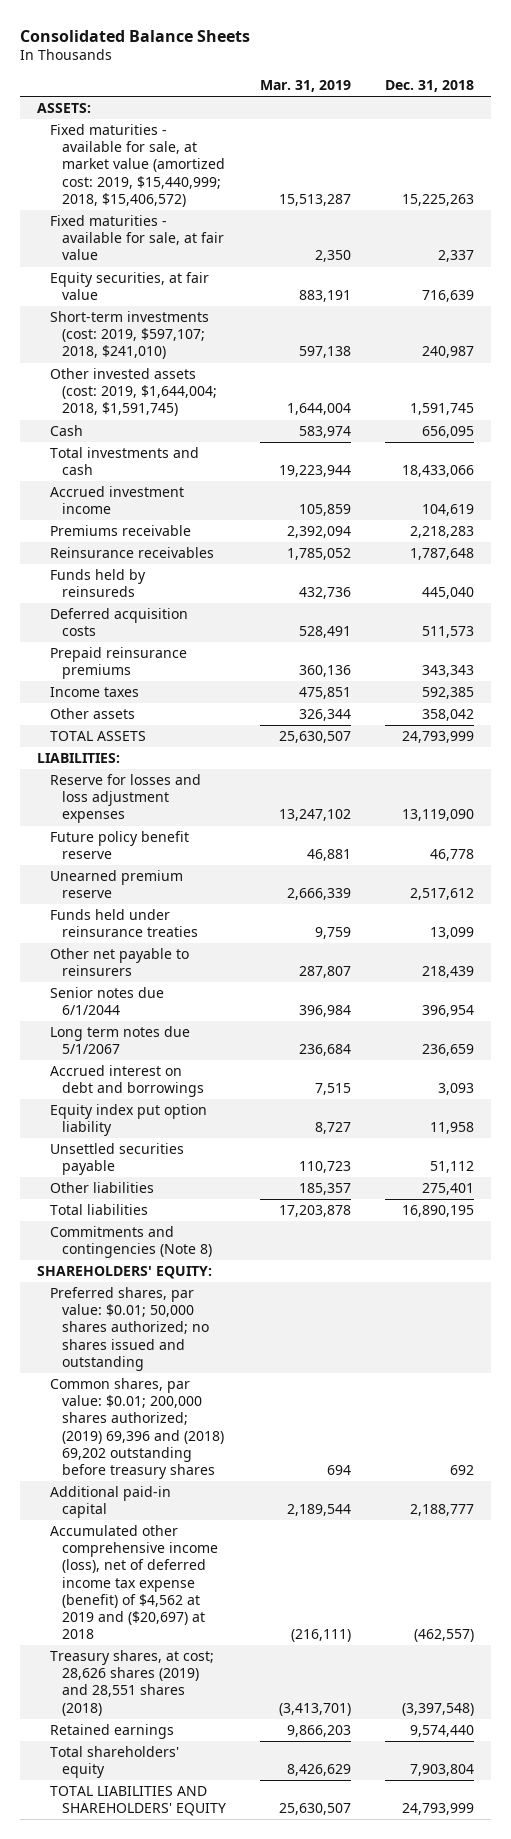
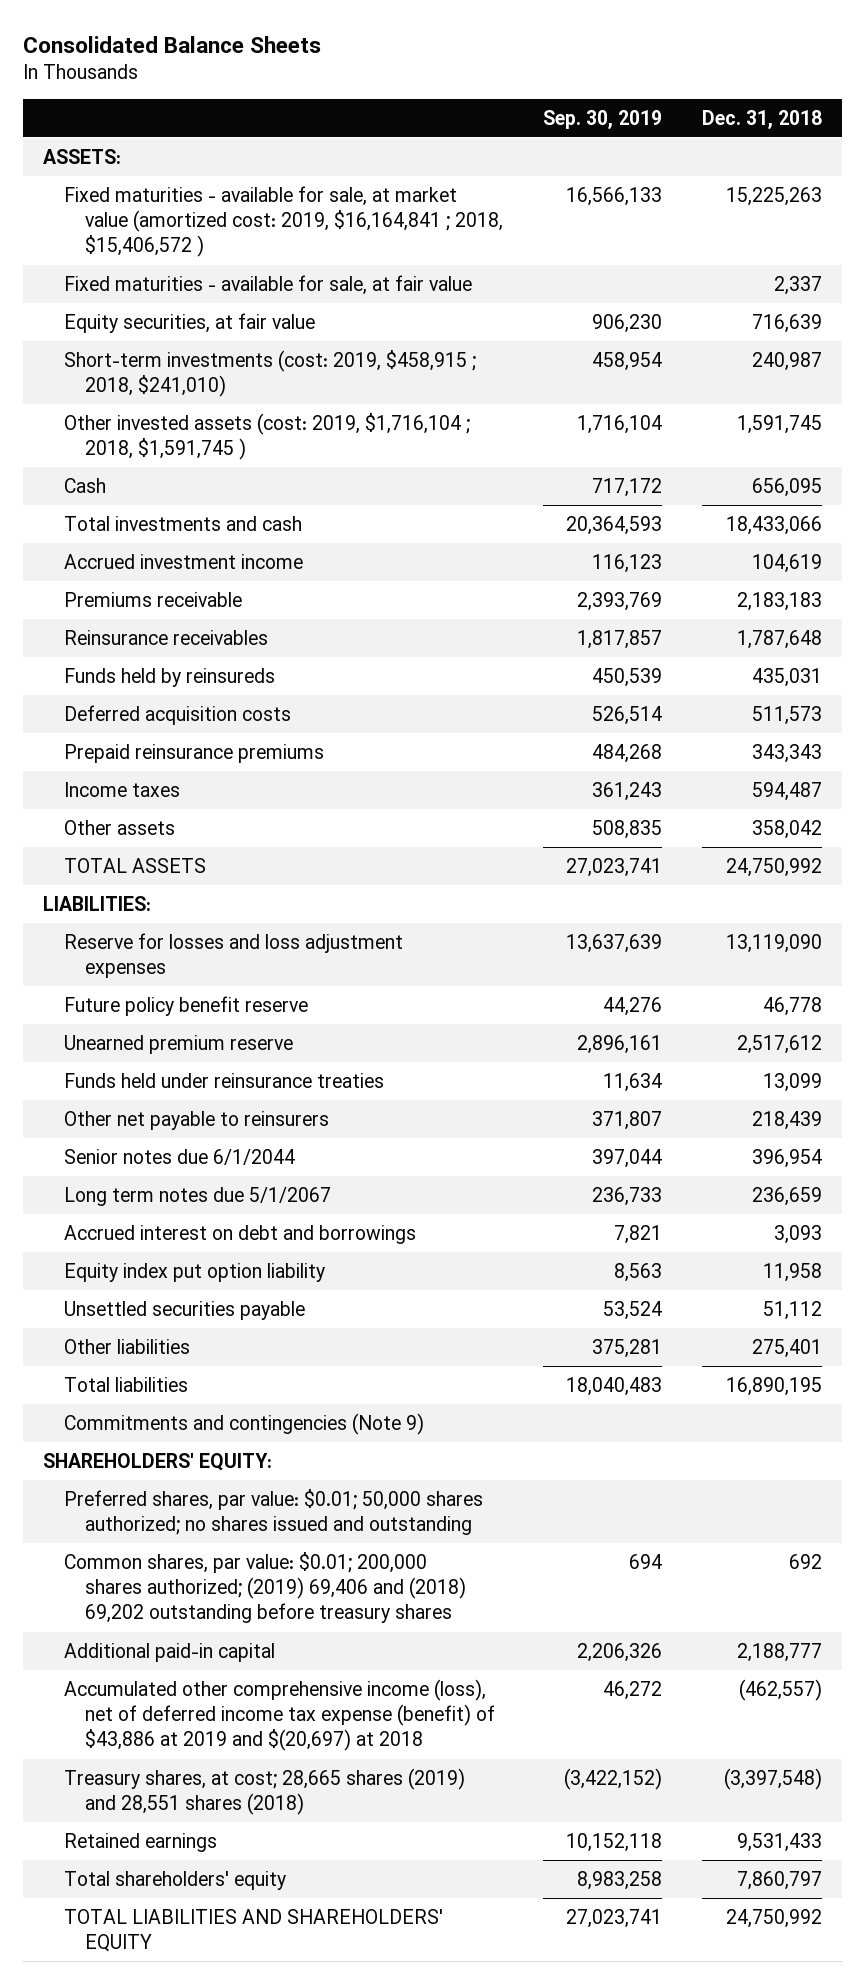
- | Mar. 31, 2019 | Dec. 31, 2018
+ | Sep. 30, 2019 | Dec. 31, 2018
- Fixed maturities - available for sale, at market value (amortized cost: 2019, $15,440,999; 2018, $15,406,572) | 15,513,287 | 15,225,263
+ Fixed maturities - available for sale, at market value (amortized cost: 2019, $16,164,841 ; 2018, $15,406,572 ) | 16,566,133 | 15,225,263
- Short-term investments (cost: 2019, $597,107; 2018, $241,010) | 597,138 | 240,987
- Other invested assets (cost: 2019, $1,644,004; 2018, $1,591,745) | 1,644,004 | 1,591,745
+ Short-term investments (cost: 2019, $458,915 ; 2018, $241,010) | 458,954 | 240,987
+ Other invested assets (cost: 2019, $1,716,104 ; 2018, $1,591,745 ) | 1,716,104 | 1,591,745
- Premiums receivable | 2,392,094 | 2,218,283
+ Premiums receivable | 2,393,769 | 2,183,183
- Funds held by reinsureds | 432,736 | 445,040
+ Funds held by reinsureds | 450,539 | 435,031
- Income taxes | 475,851 | 592,385
+ Income taxes | 361,243 | 594,487
- TOTAL ASSETS | 25,630,507 | 24,793,999
+ TOTAL ASSETS | 27,023,741 | 24,750,992
- Commitments and contingencies (Note 8)
+ Commitments and contingencies (Note 9)
- Common shares, par value: $0.01; 200,000 shares authorized; (2019) 69,396 and (2018) 69,202 outstanding before treasury shares | 694 | 692
+ Common shares, par value: $0.01; 200,000 shares authorized; (2019) 69,406 and (2018) 69,202 outstanding before treasury shares | 694 | 692
- Accumulated other comprehensive income (loss), net of deferred income tax expense (benefit) of $4,562 at 2019 and ($20,697) at 2018 | (216,111) | (462,557)
- Treasury shares, at cost; 28,626 shares (2019) and 28,551 shares (2018) | (3,413,701) | (3,397,548)
- Retained earnings | 9,866,203 | 9,574,440
- Total shareholders' equity | 8,426,629 | 7,903,804
- TOTAL LIABILITIES AND SHAREHOLDERS' EQUITY | 25,630,507 | 24,793,999
+ Accumulated other comprehensive income (loss), net of deferred income tax expense (benefit) of $43,886 at 2019 and $(20,697) at 2018 | 46,272 | (462,557)
+ Treasury shares, at cost; 28,665 shares (2019) and 28,551 shares (2018) | (3,422,152) | (3,397,548)
+ Retained earnings | 10,152,118 | 9,531,433
+ Total shareholders' equity | 8,983,258 | 7,860,797
+ TOTAL LIABILITIES AND SHAREHOLDERS' EQUITY | 27,023,741 | 24,750,992

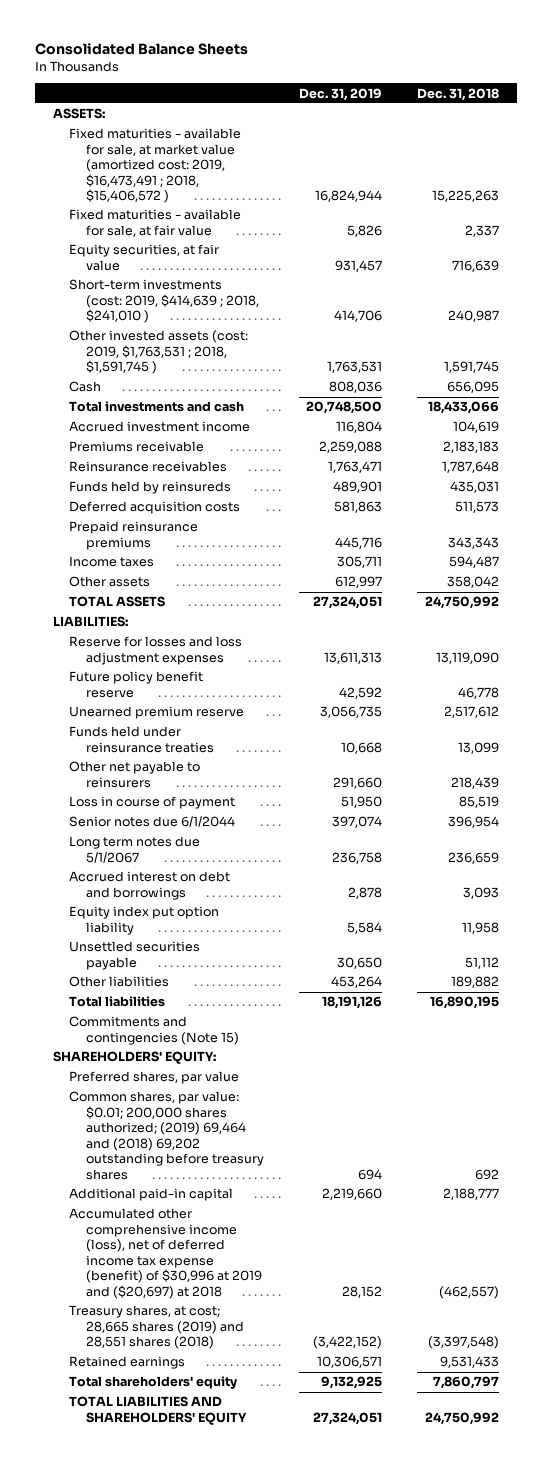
- | Sep. 30, 2019 | Dec. 31, 2018
+ | Dec. 31, 2019 | Dec. 31, 2018
- Fixed maturities - available for sale, at market value (amortized cost: 2019, $16,164,841 ; 2018, $15,406,572 ) | 16,566,133 | 15,225,263
+ Fixed maturities - available for sale, at market value (amortized cost: 2019, $16,473,491 ; 2018, $15,406,572 ) | 16,824,944 | 15,225,263
- Short-term investments (cost: 2019, $458,915 ; 2018, $241,010) | 458,954 | 240,987
- Other invested assets (cost: 2019, $1,716,104 ; 2018, $1,591,745 ) | 1,716,104 | 1,591,745
+ Short-term investments (cost: 2019, $414,639 ; 2018, $241,010 ) | 414,706 | 240,987
+ Other invested assets (cost: 2019, $1,763,531 ; 2018, $1,591,745 ) | 1,763,531 | 1,591,745
+ Loss in course of payment | 51,950 | 85,519
- Other liabilities | 375,281 | 275,401
+ Other liabilities | 453,264 | 189,882
- Commitments and contingencies (Note 9)
+ Commitments and contingencies (Note 15)
- Preferred shares, par value: $0.01; 50,000 shares authorized; no shares issued and outstanding
- Common shares, par value: $0.01; 200,000 shares authorized; (2019) 69,406 and (2018) 69,202 outstanding before treasury shares | 694 | 692
+ Preferred shares, par value
+ Common shares, par value: $0.01; 200,000 shares authorized; (2019) 69,464 and (2018) 69,202 outstanding before treasury shares | 694 | 692
- Accumulated other comprehensive income (loss), net of deferred income tax expense (benefit) of $43,886 at 2019 and $(20,697) at 2018 | 46,272 | (462,557)
+ Accumulated other comprehensive income (loss), net of deferred income tax expense (benefit) of $30,996 at 2019 and ($20,697) at 2018 | 28,152 | (462,557)

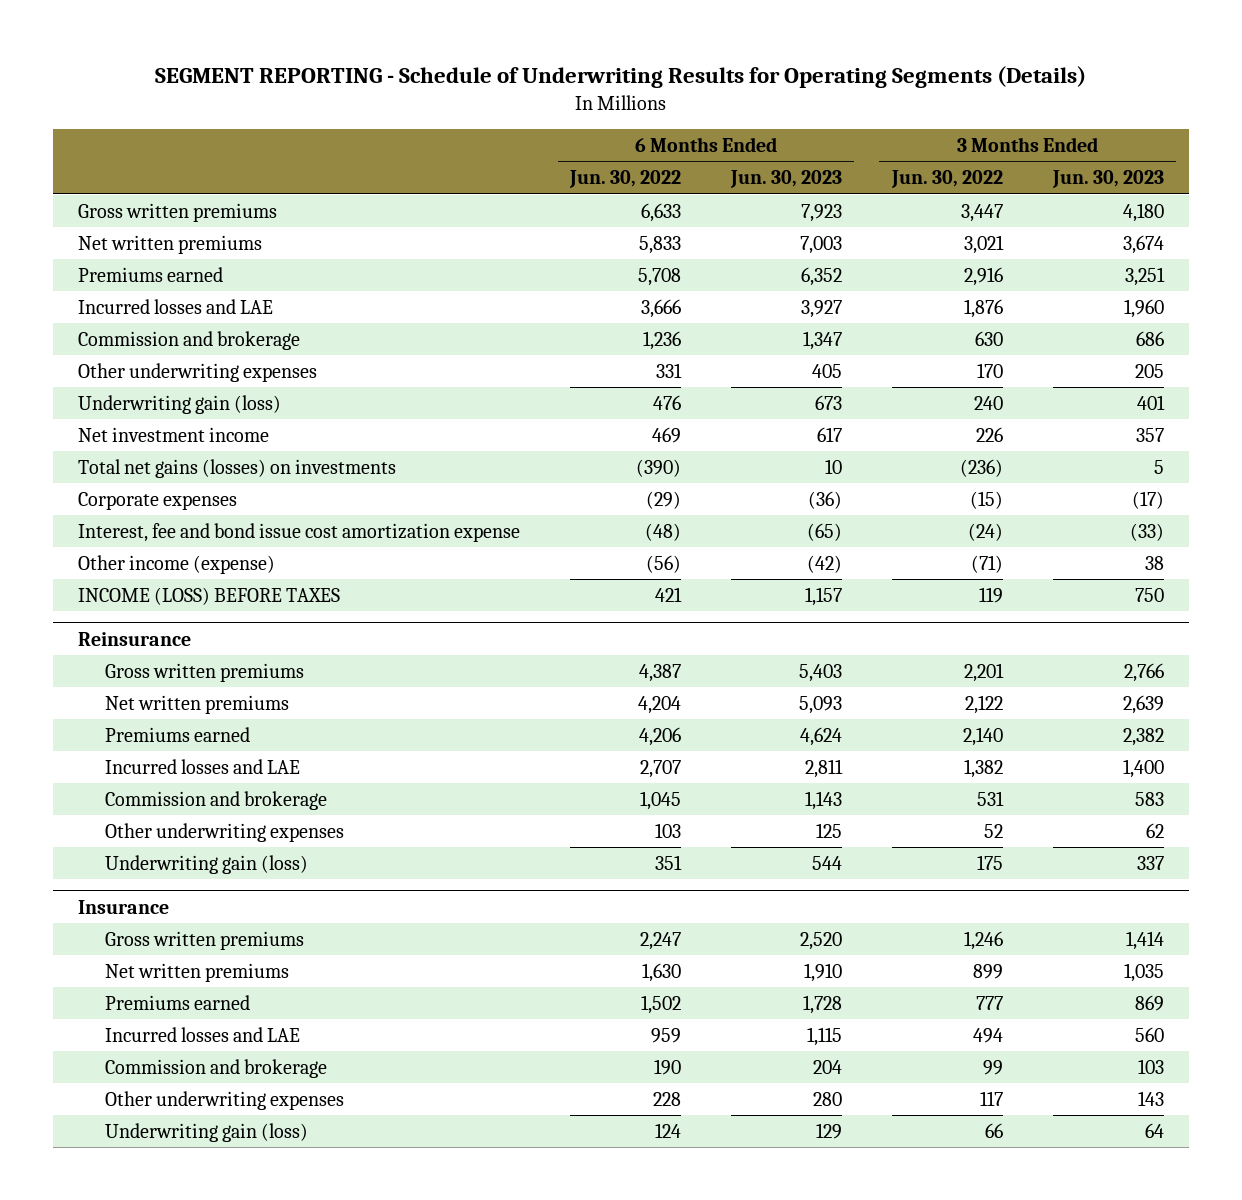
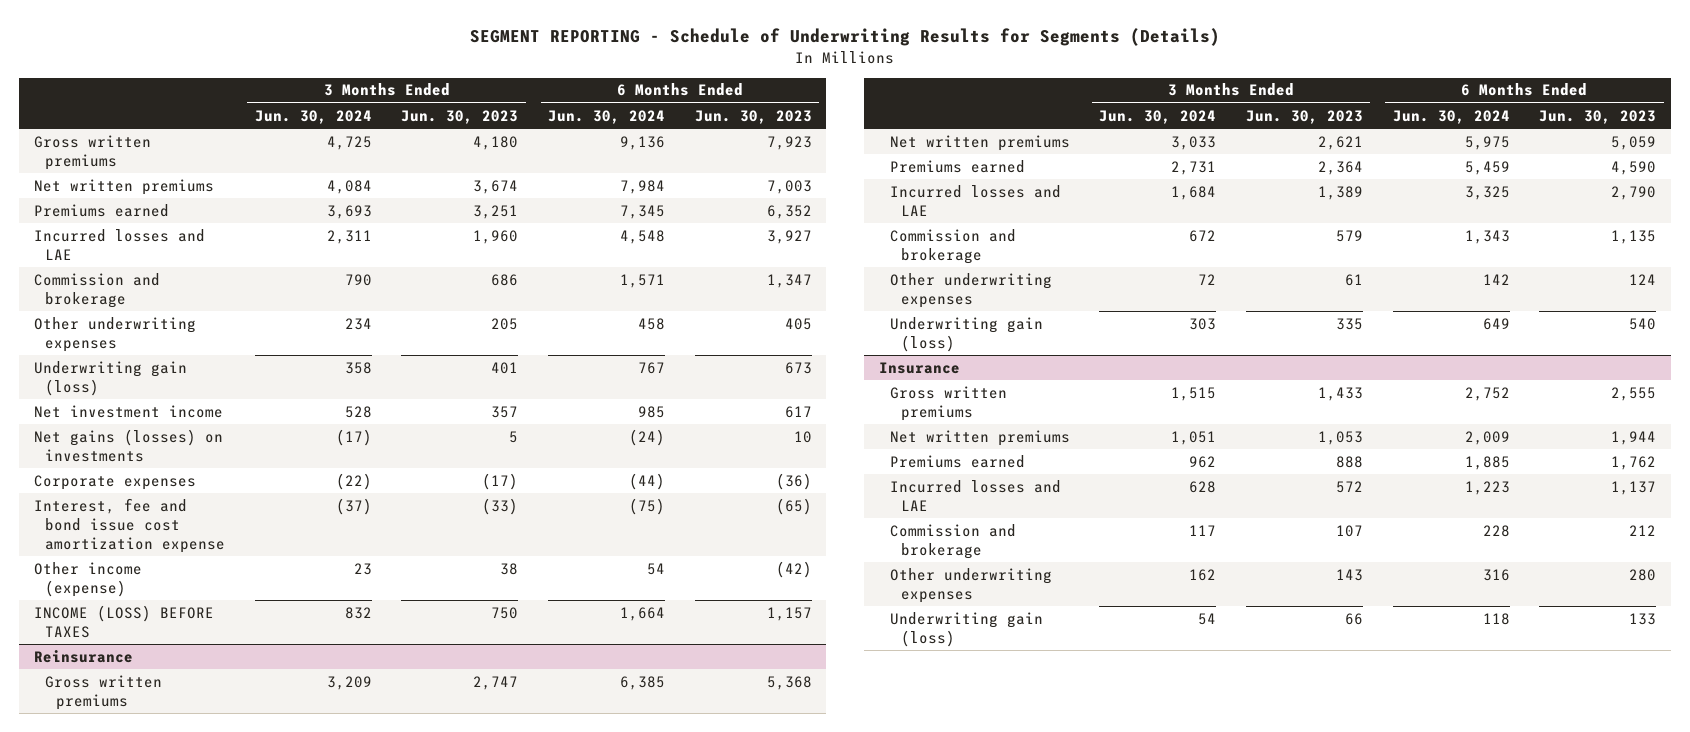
- SEGMENT REPORTING - Schedule of Underwriting Results for Operating Segments (Details)
+ SEGMENT REPORTING - Schedule of Underwriting Results for Segments (Details)
- | 6 Months Ended Jun. 30, 2022 | 6 Months Ended Jun. 30, 2023 | 3 Months Ended Jun. 30, 2022 | 3 Months Ended Jun. 30, 2023
+ | 3 Months Ended Jun. 30, 2024 | 3 Months Ended Jun. 30, 2023 | 6 Months Ended Jun. 30, 2024 | 6 Months Ended Jun. 30, 2023
- Total net gains (losses) on investments | (390) | 10 | (236) | 5
+ Net gains (losses) on investments | (17) | 5 | (24) | 10
@ Reinsurance
- Gross written premiums | 4,387 | 5,403 | 2,201 | 2,766
- Net written premiums | 4,204 | 5,093 | 2,122 | 2,639
- Premiums earned | 4,206 | 4,624 | 2,140 | 2,382
- Incurred losses and LAE | 2,707 | 2,811 | 1,382 | 1,400
- Commission and brokerage | 1,045 | 1,143 | 531 | 583
- Other underwriting expenses | 103 | 125 | 52 | 62
- Underwriting gain (loss) | 351 | 544 | 175 | 337
+ Gross written premiums | 3,209 | 2,747 | 6,385 | 5,368
+ Net written premiums | 3,033 | 2,621 | 5,975 | 5,059
+ Premiums earned | 2,731 | 2,364 | 5,459 | 4,590
+ Incurred losses and LAE | 1,684 | 1,389 | 3,325 | 2,790
+ Commission and brokerage | 672 | 579 | 1,343 | 1,135
+ Other underwriting expenses | 72 | 61 | 142 | 124
+ Underwriting gain (loss) | 303 | 335 | 649 | 540
@ Insurance
- Gross written premiums | 2,247 | 2,520 | 1,246 | 1,414
- Net written premiums | 1,630 | 1,910 | 899 | 1,035
- Premiums earned | 1,502 | 1,728 | 777 | 869
- Incurred losses and LAE | 959 | 1,115 | 494 | 560
- Commission and brokerage | 190 | 204 | 99 | 103
+ Gross written premiums | 1,515 | 1,433 | 2,752 | 2,555
+ Net written premiums | 1,051 | 1,053 | 2,009 | 1,944
+ Premiums earned | 962 | 888 | 1,885 | 1,762
+ Incurred losses and LAE | 628 | 572 | 1,223 | 1,137
+ Commission and brokerage | 117 | 107 | 228 | 212
- Underwriting gain (loss) | 124 | 129 | 66 | 64
+ Underwriting gain (loss) | 54 | 66 | 118 | 133

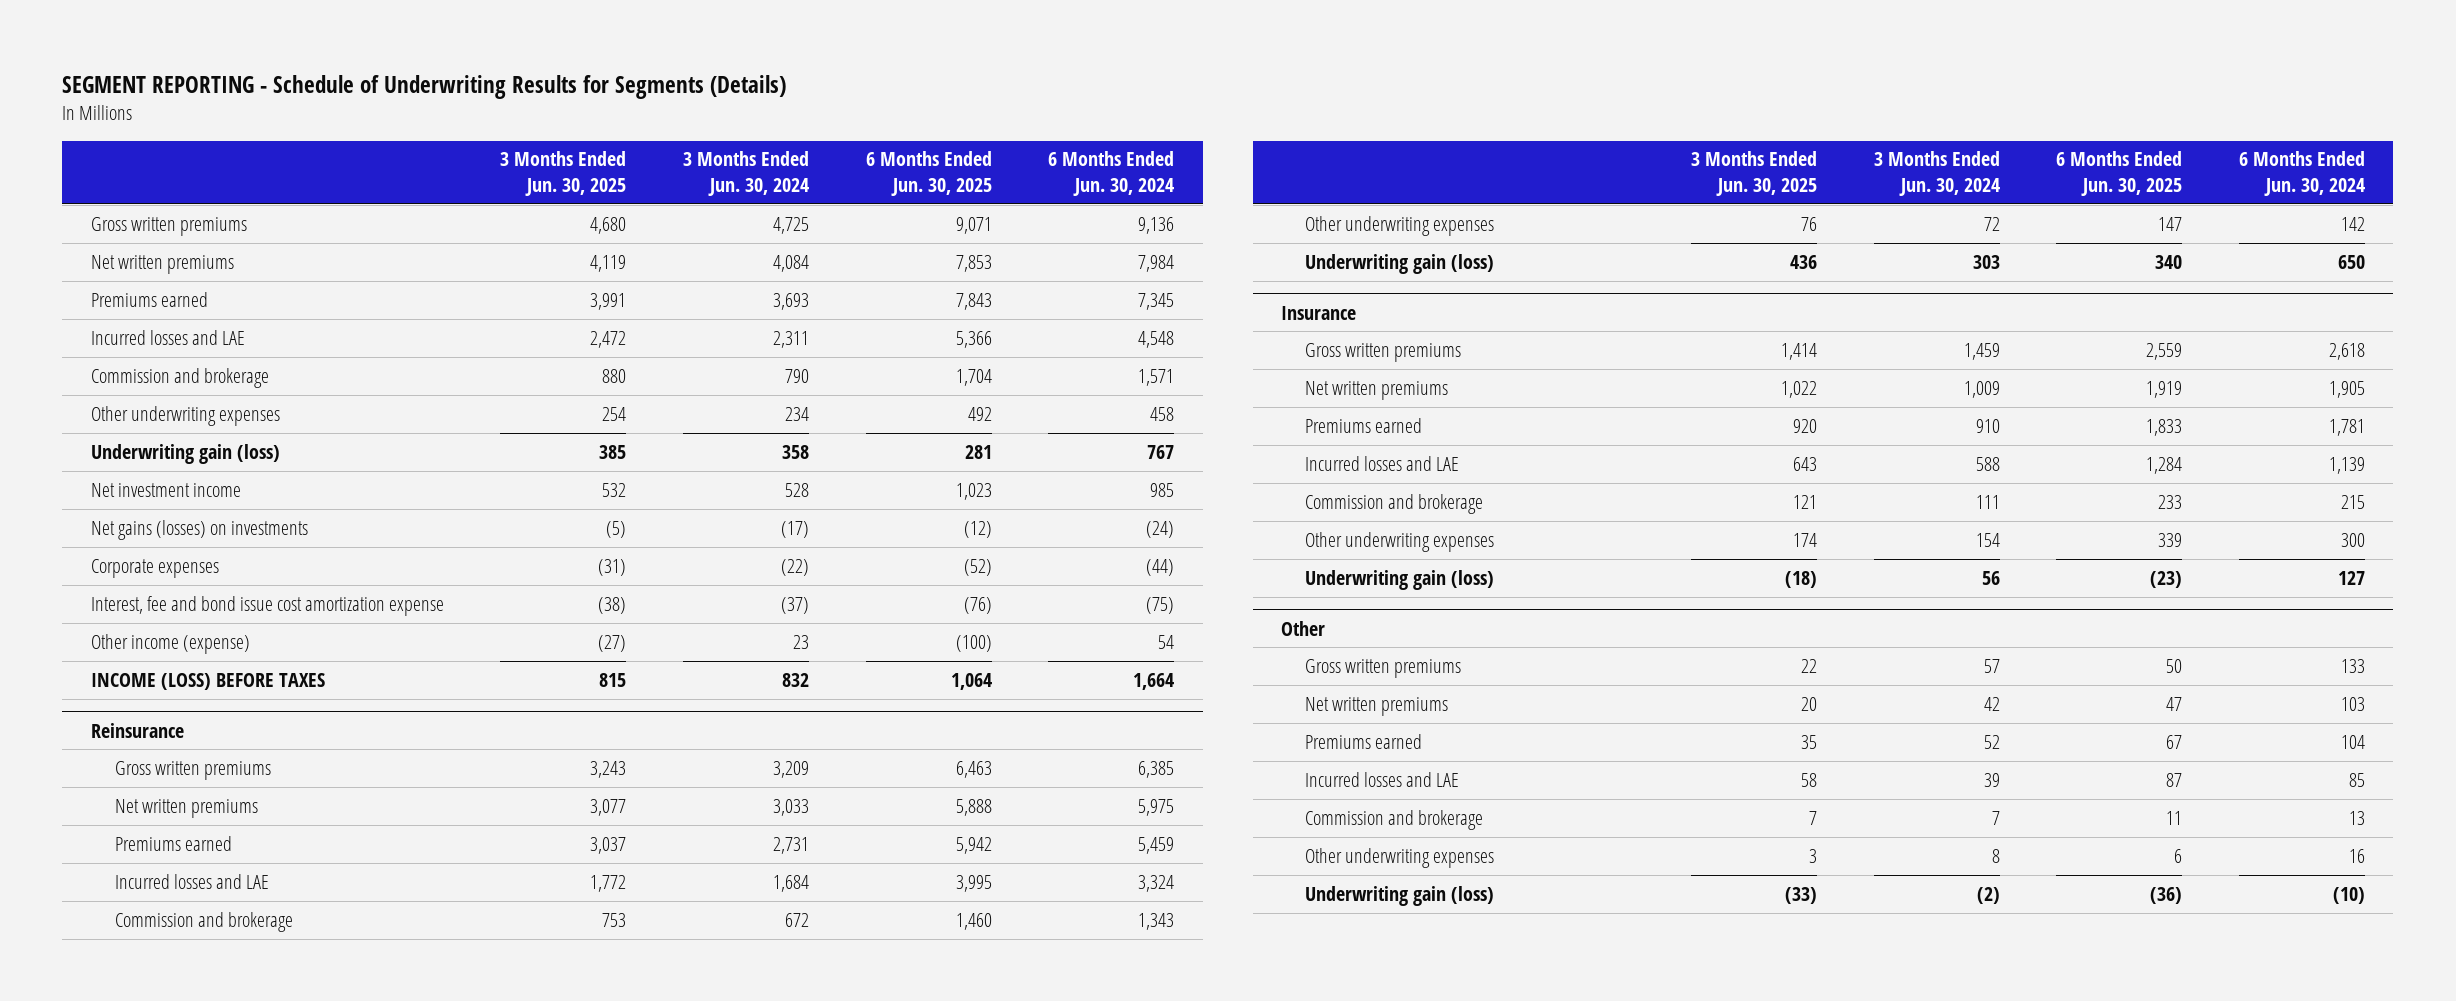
- | 3 Months Ended Jun. 30, 2024 | 3 Months Ended Jun. 30, 2023 | 6 Months Ended Jun. 30, 2024 | 6 Months Ended Jun. 30, 2023
+ | 3 Months Ended Jun. 30, 2025 | 3 Months Ended Jun. 30, 2024 | 6 Months Ended Jun. 30, 2025 | 6 Months Ended Jun. 30, 2024
@ Reinsurance
- Incurred losses and LAE | 1,684 | 1,389 | 3,325 | 2,790
+ Incurred losses and LAE | 1,772 | 1,684 | 3,995 | 3,324
- Underwriting gain (loss) | 303 | 335 | 649 | 540
+ Underwriting gain (loss) | 436 | 303 | 340 | 650
@ Insurance
- Gross written premiums | 1,515 | 1,433 | 2,752 | 2,555
- Net written premiums | 1,051 | 1,053 | 2,009 | 1,944
- Premiums earned | 962 | 888 | 1,885 | 1,762
- Incurred losses and LAE | 628 | 572 | 1,223 | 1,137
- Commission and brokerage | 117 | 107 | 228 | 212
- Other underwriting expenses | 162 | 143 | 316 | 280
- Underwriting gain (loss) | 54 | 66 | 118 | 133
+ Gross written premiums | 1,414 | 1,459 | 2,559 | 2,618
+ Net written premiums | 1,022 | 1,009 | 1,919 | 1,905
+ Premiums earned | 920 | 910 | 1,833 | 1,781
+ Incurred losses and LAE | 643 | 588 | 1,284 | 1,139
+ Commission and brokerage | 121 | 111 | 233 | 215
+ Other underwriting expenses | 174 | 154 | 339 | 300
+ Underwriting gain (loss) | (18) | 56 | (23) | 127
+ Other
+ Gross written premiums | 22 | 57 | 50 | 133
+ Net written premiums | 20 | 42 | 47 | 103
+ Premiums earned | 35 | 52 | 67 | 104
+ Incurred losses and LAE | 58 | 39 | 87 | 85
+ Commission and brokerage | 7 | 7 | 11 | 13
+ Other underwriting expenses | 3 | 8 | 6 | 16
+ Underwriting gain (loss) | (33) | (2) | (36) | (10)

